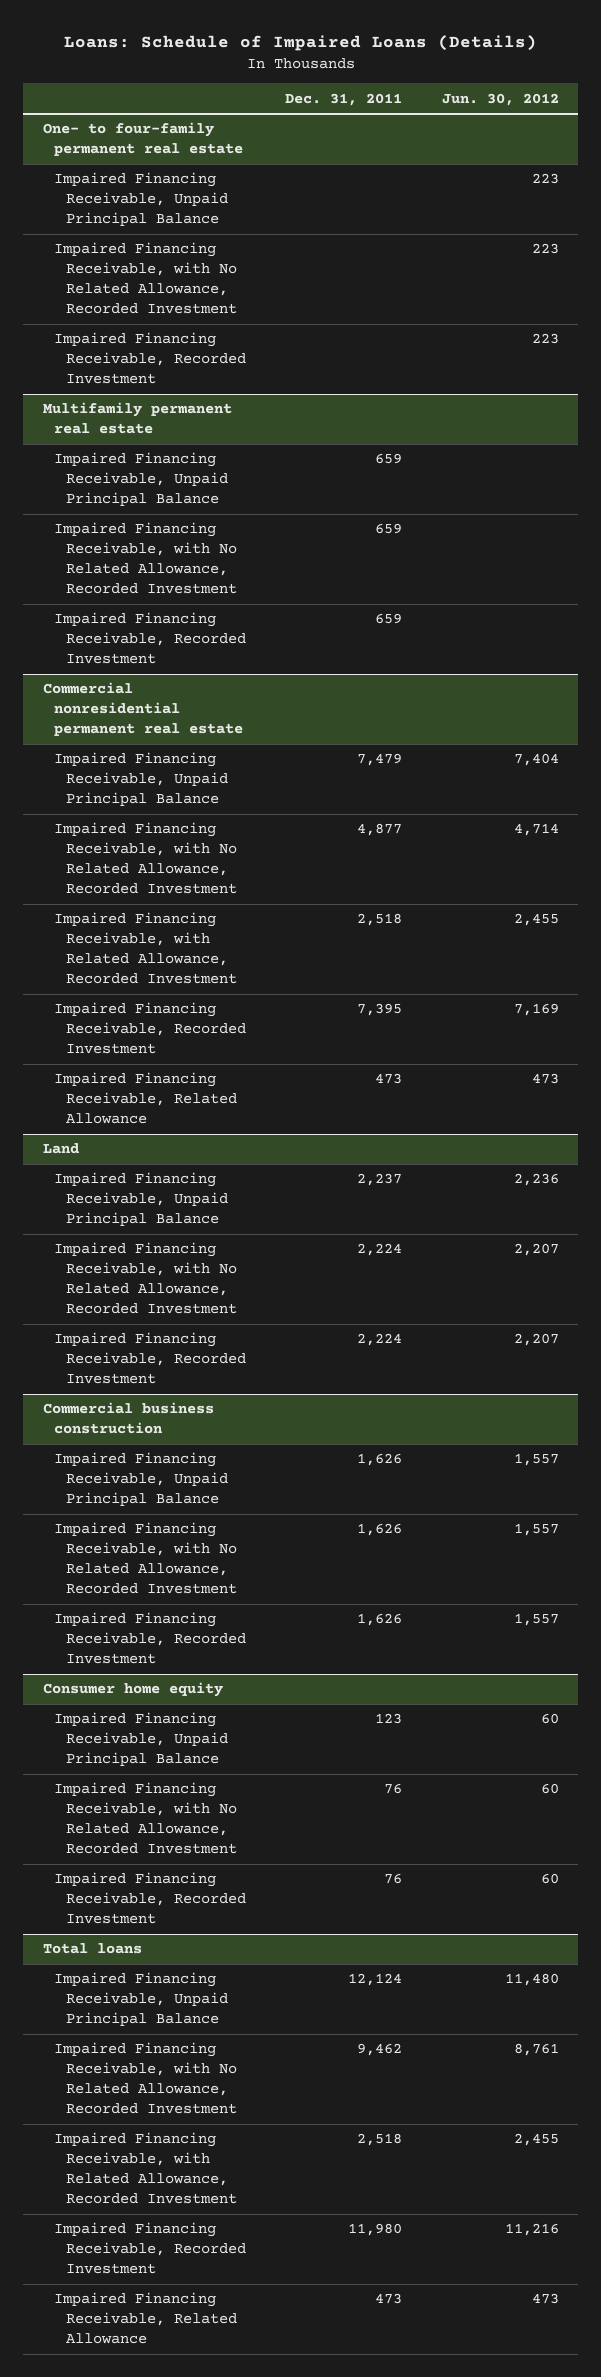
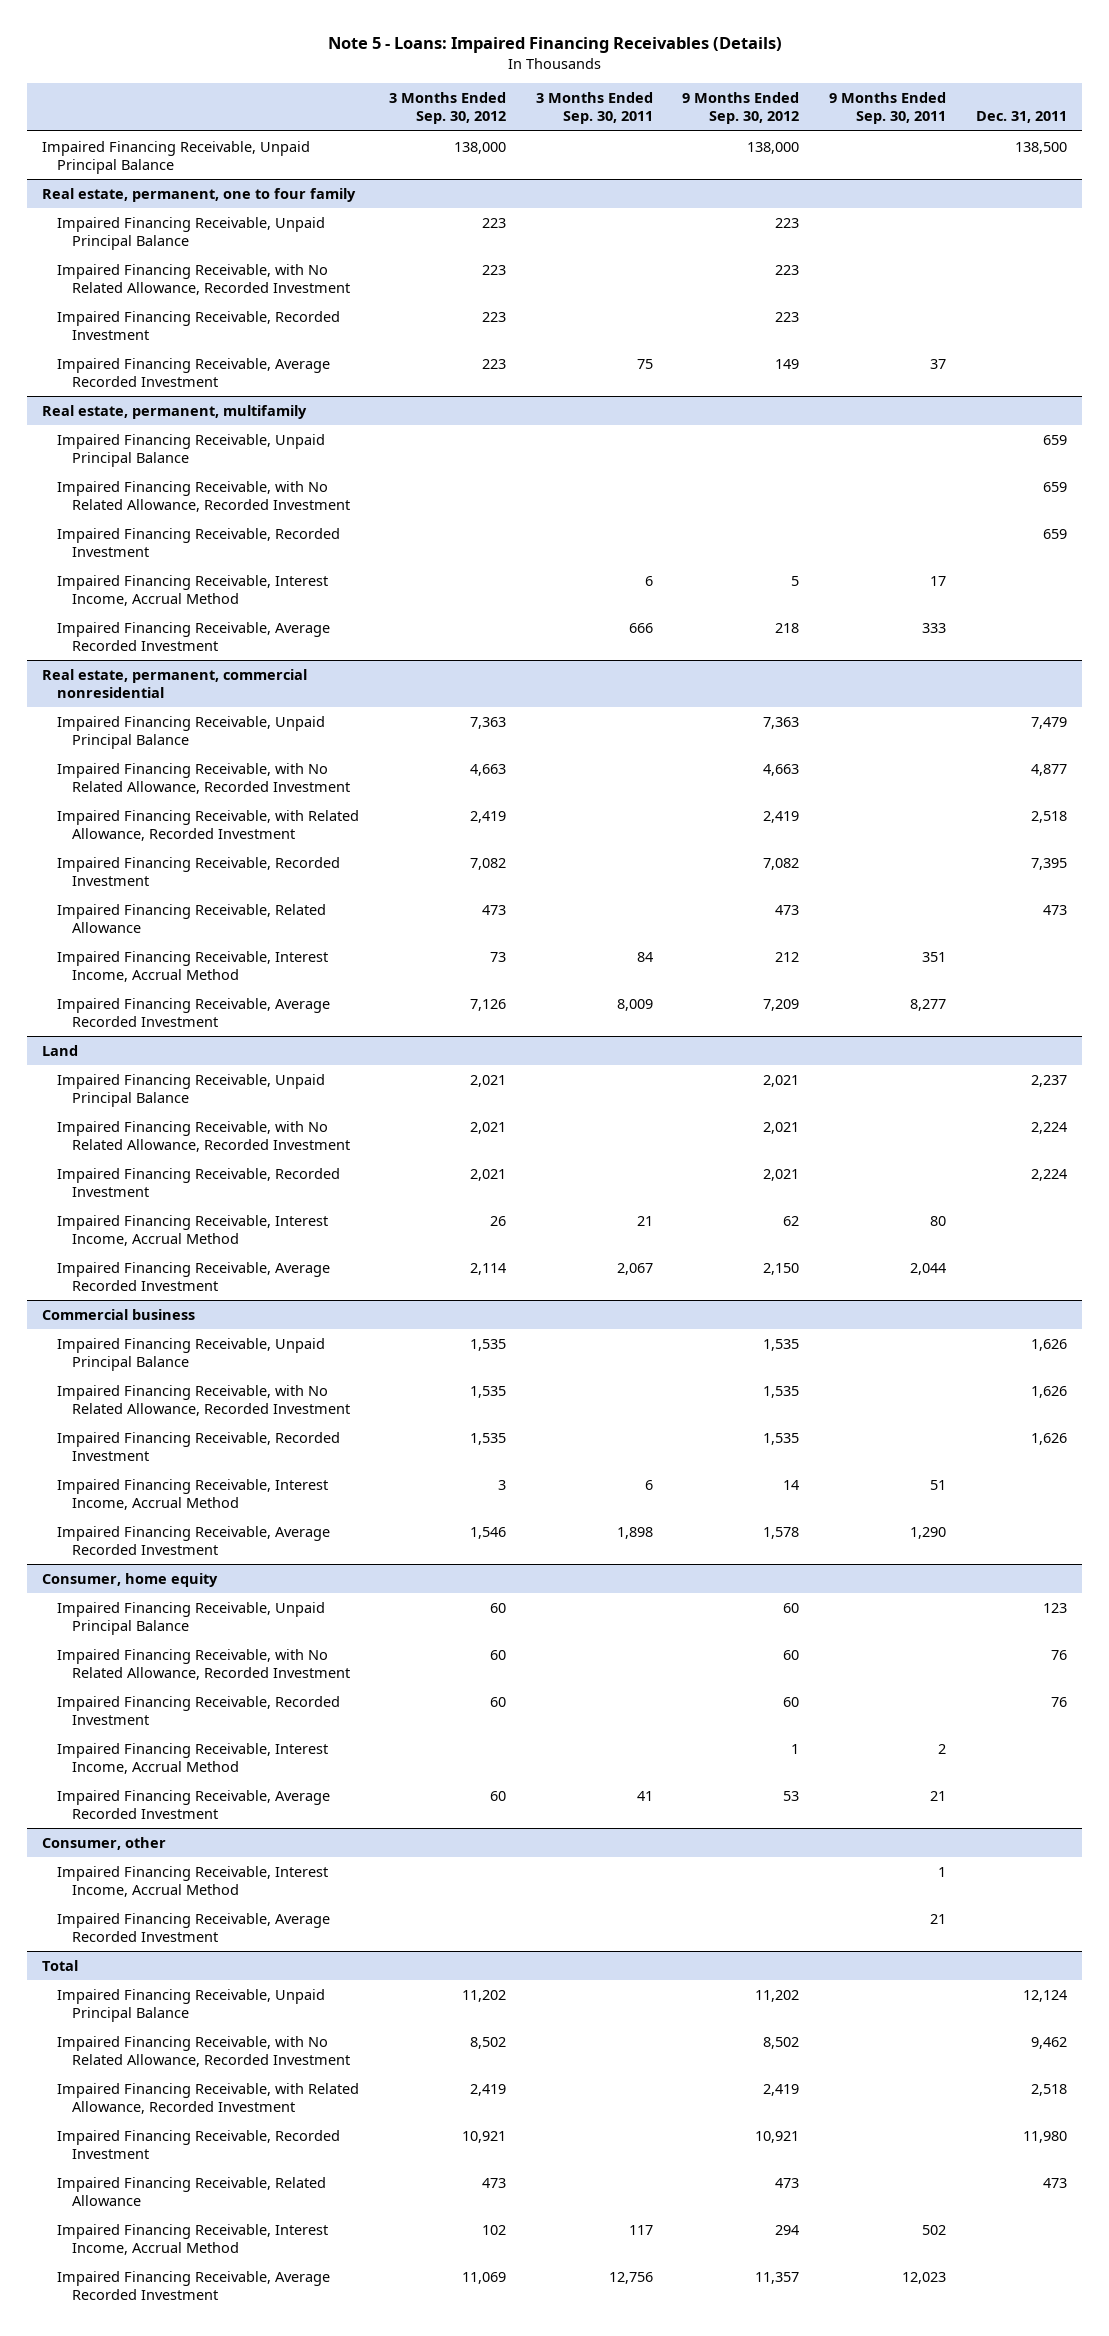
- Loans: Schedule of Impaired Loans (Details)
+ Note 5 - Loans: Impaired Financing Receivables (Details)
- | Dec. 31, 2011 | Jun. 30, 2012
+ | 3 Months Ended Sep. 30, 2012 | 3 Months Ended Sep. 30, 2011 | 9 Months Ended Sep. 30, 2012 | 9 Months Ended Sep. 30, 2011 | Dec. 31, 2011
- One- to four-family permanent real estate
+ Impaired Financing Receivable, Unpaid Principal Balance | 138,000 | | 138,000 | | 138,500
+ Real estate, permanent, one to four family
- Multifamily permanent real estate
+ Impaired Financing Receivable, Average Recorded Investment | 223 | 75 | 149 | 37 |
+ Real estate, permanent, multifamily
- Commercial nonresidential permanent real estate
+ Impaired Financing Receivable, Interest Income, Accrual Method | | 6 | 5 | 17 |
+ Impaired Financing Receivable, Average Recorded Investment | | 666 | 218 | 333 |
+ Real estate, permanent, commercial nonresidential
+ Impaired Financing Receivable, Interest Income, Accrual Method | 73 | 84 | 212 | 351 |
+ Impaired Financing Receivable, Average Recorded Investment | 7,126 | 8,009 | 7,209 | 8,277 |
- Commercial business construction
@ Land
+ Impaired Financing Receivable, Interest Income, Accrual Method | 26 | 21 | 62 | 80 |
+ Impaired Financing Receivable, Average Recorded Investment | 2,114 | 2,067 | 2,150 | 2,044 |
+ Commercial business
- Consumer home equity
+ Impaired Financing Receivable, Interest Income, Accrual Method | 3 | 6 | 14 | 51 |
+ Impaired Financing Receivable, Average Recorded Investment | 1,546 | 1,898 | 1,578 | 1,290 |
+ Consumer, home equity
- Total loans
+ Impaired Financing Receivable, Interest Income, Accrual Method | | | 1 | 2 |
+ Impaired Financing Receivable, Average Recorded Investment | 60 | 41 | 53 | 21 |
+ Consumer, other
+ Impaired Financing Receivable, Interest Income, Accrual Method | | | | 1 |
+ Impaired Financing Receivable, Average Recorded Investment | | | | 21 |
+ Total
+ Impaired Financing Receivable, Interest Income, Accrual Method | 102 | 117 | 294 | 502 |
+ Impaired Financing Receivable, Average Recorded Investment | 11,069 | 12,756 | 11,357 | 12,023 |

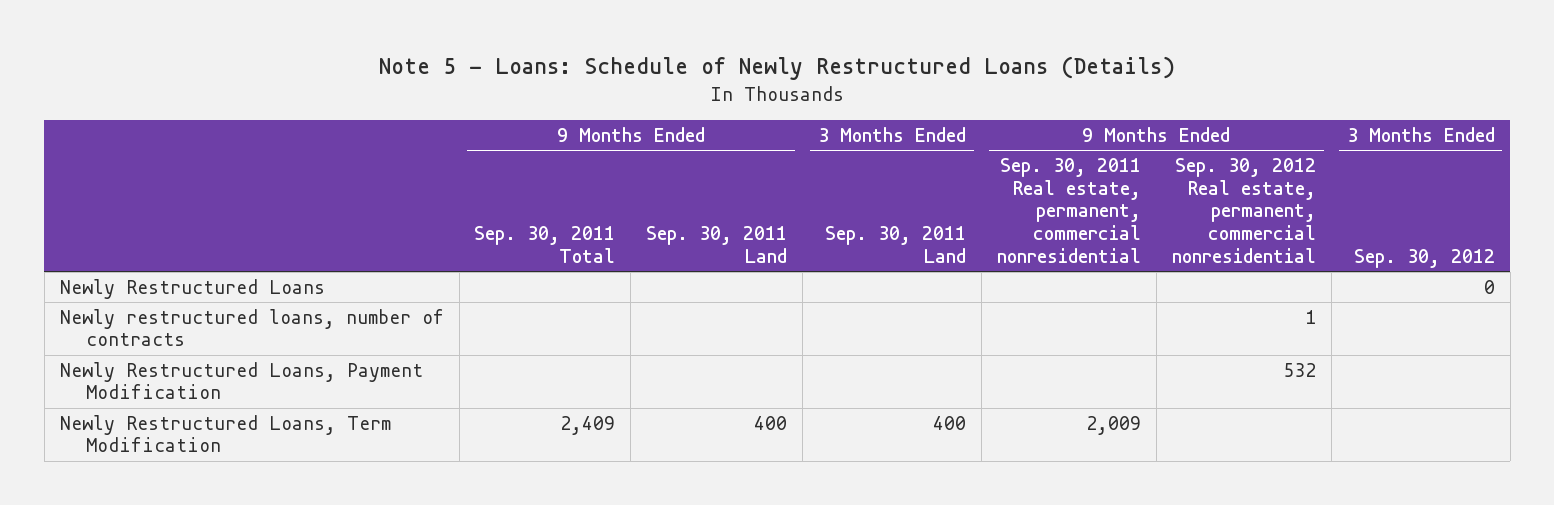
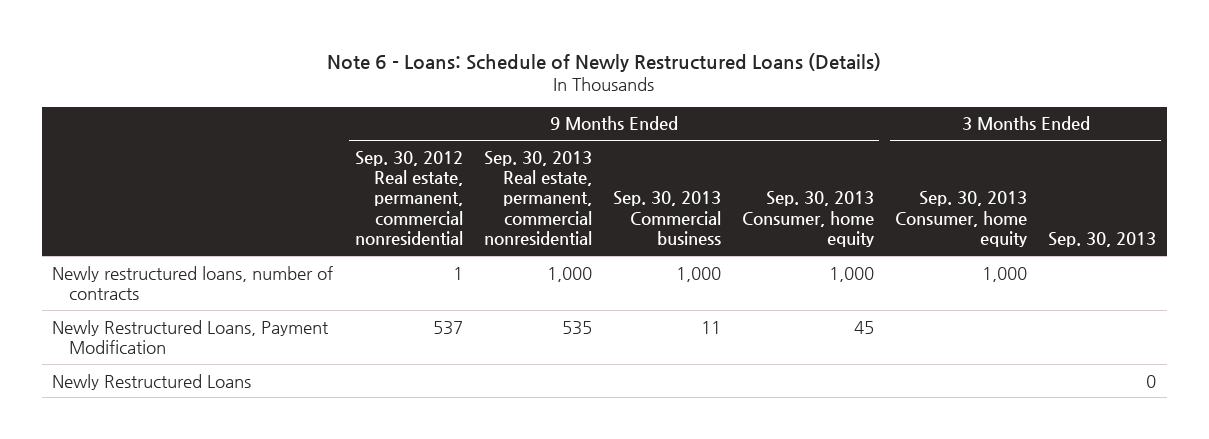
- Note 5 - Loans: Schedule of Newly Restructured Loans (Details)
+ Note 6 - Loans: Schedule of Newly Restructured Loans (Details)
- | 9 Months Ended Sep. 30, 2011 Total | 9 Months Ended Sep. 30, 2011 Land | 3 Months Ended Sep. 30, 2011 Land | 9 Months Ended Sep. 30, 2011 Real estate, permanent, commercial nonresidential | 9 Months Ended Sep. 30, 2012 Real estate, permanent, commercial nonresidential | 3 Months Ended Sep. 30, 2012
+ | 9 Months Ended Sep. 30, 2012 Real estate, permanent, commercial nonresidential | 9 Months Ended Sep. 30, 2013 Real estate, permanent, commercial nonresidential | 9 Months Ended Sep. 30, 2013 Commercial business | 9 Months Ended Sep. 30, 2013 Consumer, home equity | 3 Months Ended Sep. 30, 2013 Consumer, home equity | 3 Months Ended Sep. 30, 2013
- Newly Restructured Loans, Payment Modification | | | | | 532 |
- Newly Restructured Loans, Term Modification | 2,409 | 400 | 400 | 2,009 | |
+ Newly Restructured Loans, Payment Modification | 537 | 535 | 11 | 45 | |
moved down: Newly Restructured Loans | | | | | | 0

